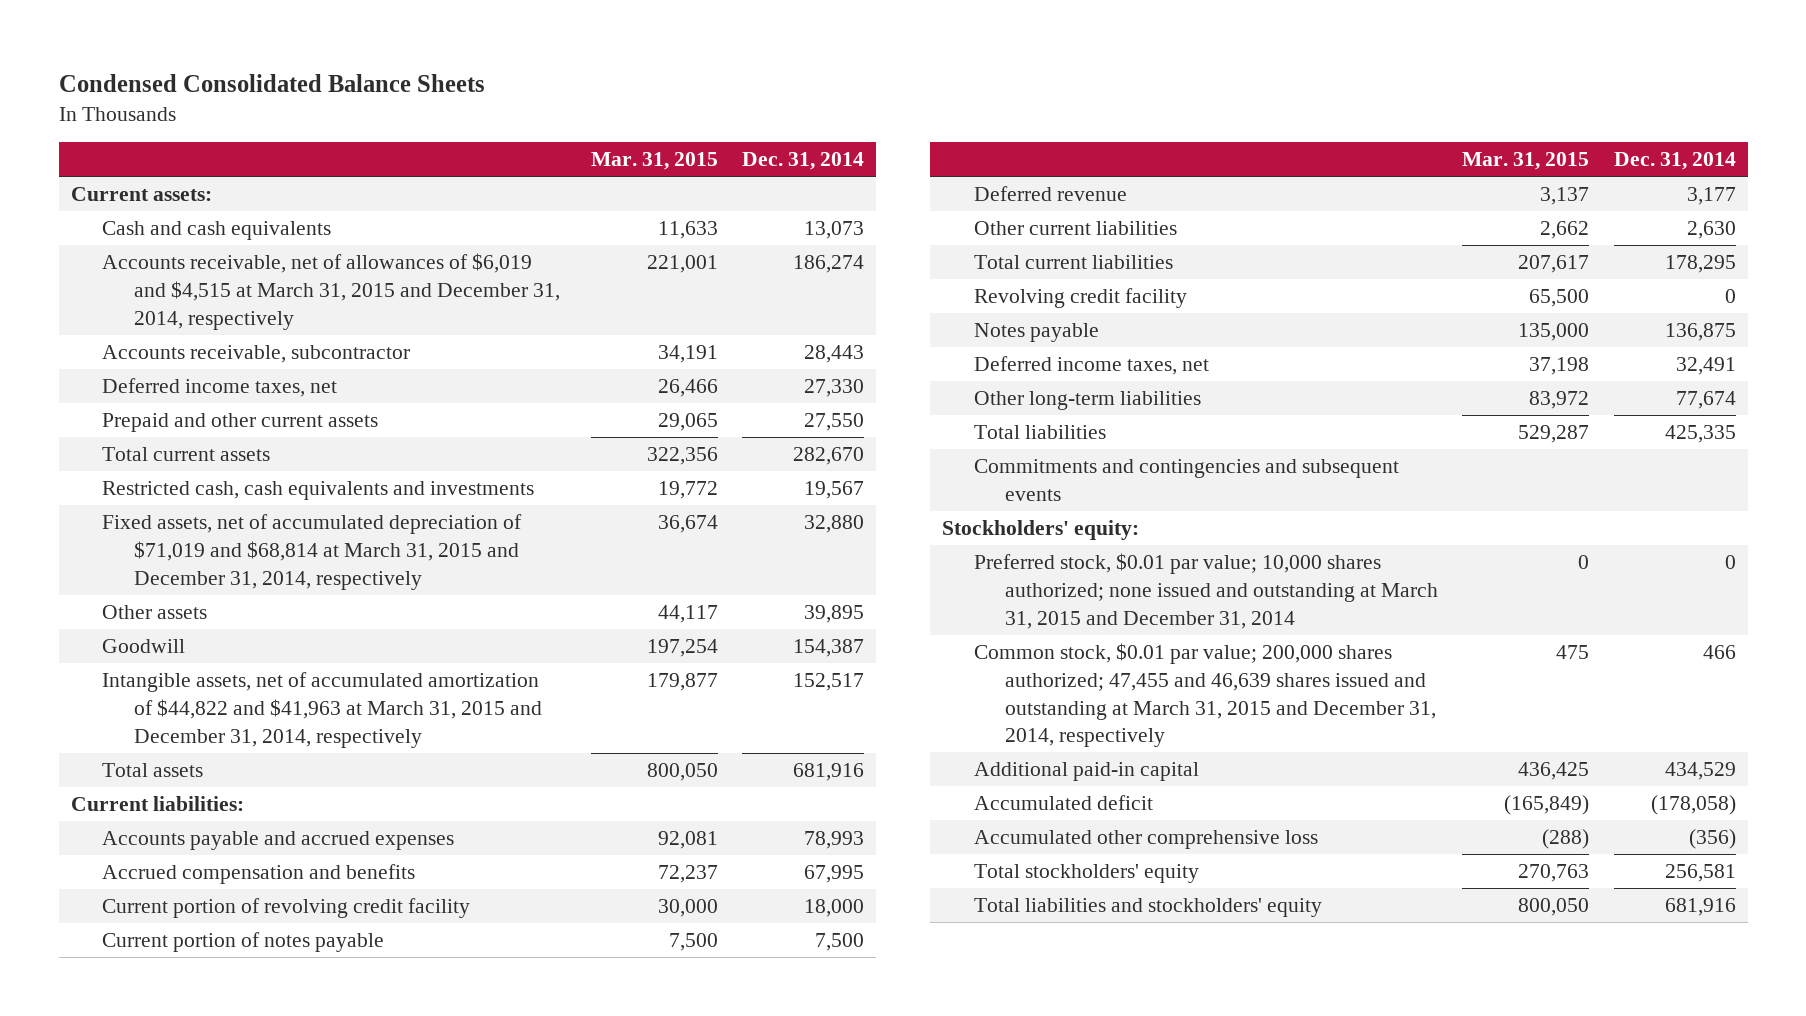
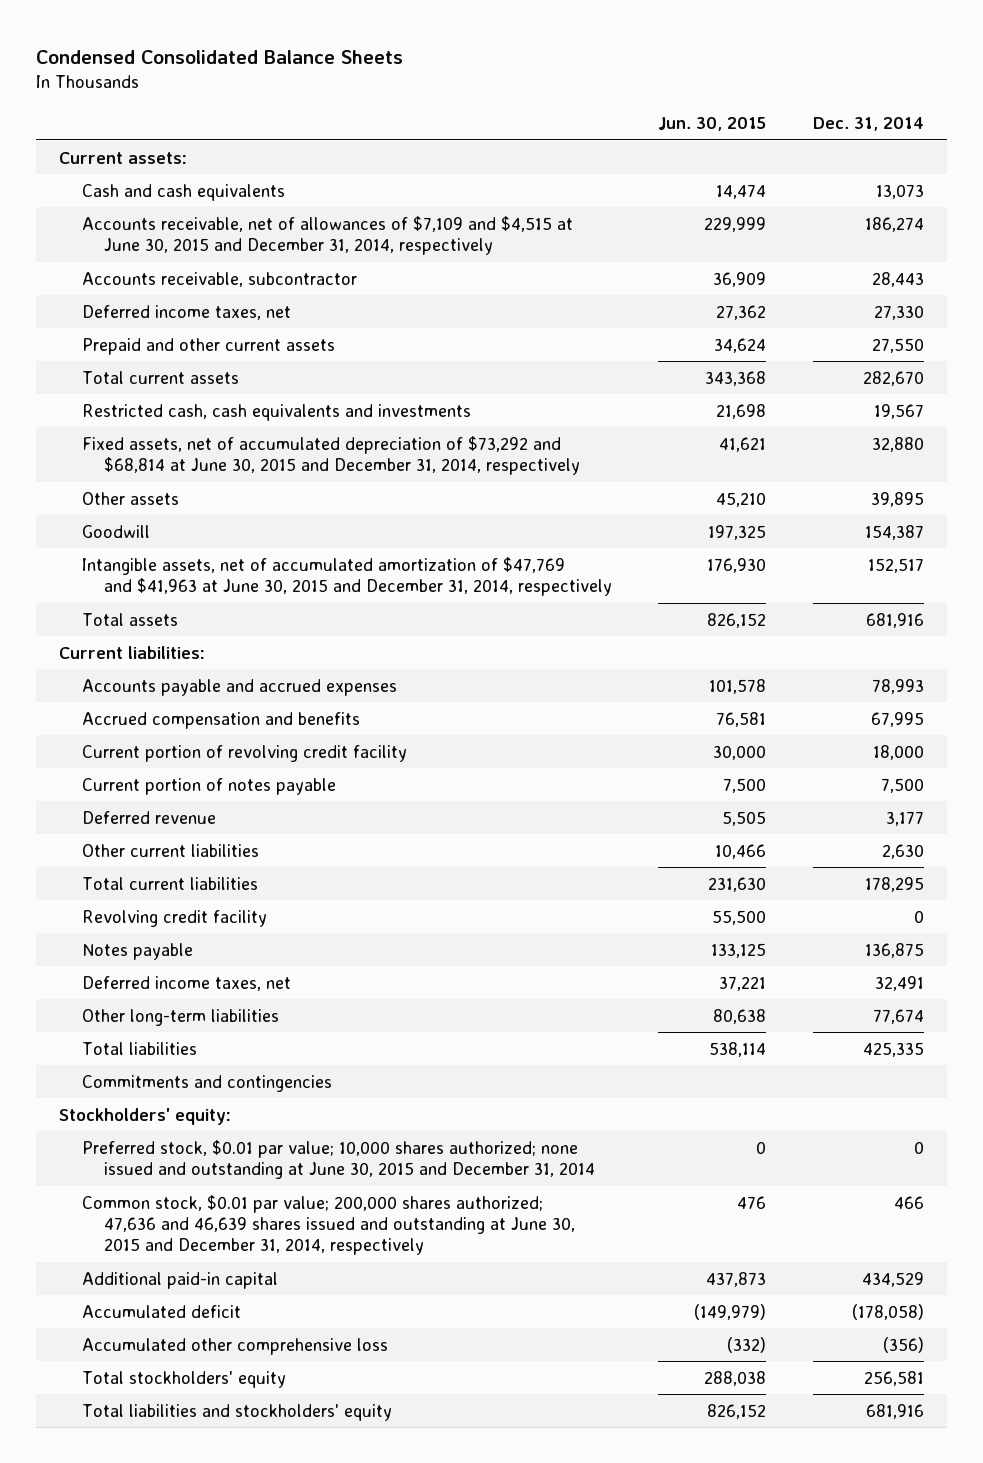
- | Mar. 31, 2015 | Dec. 31, 2014
+ | Jun. 30, 2015 | Dec. 31, 2014
- Accounts receivable, net of allowances of $6,019 and $4,515 at March 31, 2015 and December 31, 2014, respectively | 221,001 | 186,274
+ Accounts receivable, net of allowances of $7,109 and $4,515 at June 30, 2015 and December 31, 2014, respectively | 229,999 | 186,274
- Fixed assets, net of accumulated depreciation of $71,019 and $68,814 at March 31, 2015 and December 31, 2014, respectively | 36,674 | 32,880
+ Fixed assets, net of accumulated depreciation of $73,292 and $68,814 at June 30, 2015 and December 31, 2014, respectively | 41,621 | 32,880
- Intangible assets, net of accumulated amortization of $44,822 and $41,963 at March 31, 2015 and December 31, 2014, respectively | 179,877 | 152,517
+ Intangible assets, net of accumulated amortization of $47,769 and $41,963 at June 30, 2015 and December 31, 2014, respectively | 176,930 | 152,517
- Commitments and contingencies and subsequent events
+ Commitments and contingencies
- Preferred stock, $0.01 par value; 10,000 shares authorized; none issued and outstanding at March 31, 2015 and December 31, 2014 | 0 | 0
- Common stock, $0.01 par value; 200,000 shares authorized; 47,455 and 46,639 shares issued and outstanding at March 31, 2015 and December 31, 2014, respectively | 475 | 466
+ Preferred stock, $0.01 par value; 10,000 shares authorized; none issued and outstanding at June 30, 2015 and December 31, 2014 | 0 | 0
+ Common stock, $0.01 par value; 200,000 shares authorized; 47,636 and 46,639 shares issued and outstanding at June 30, 2015 and December 31, 2014, respectively | 476 | 466

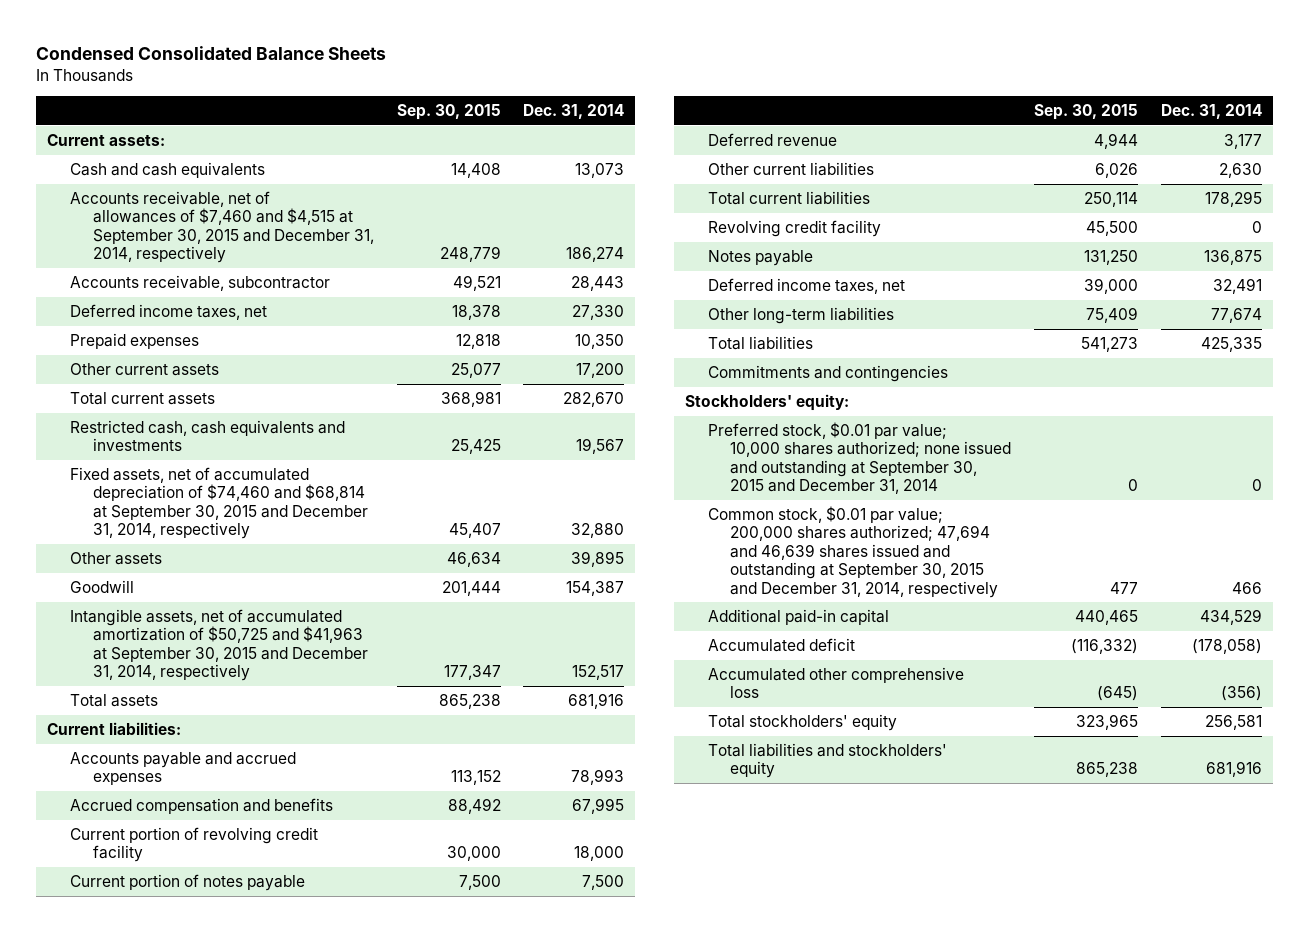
- | Jun. 30, 2015 | Dec. 31, 2014
+ | Sep. 30, 2015 | Dec. 31, 2014
- Accounts receivable, net of allowances of $7,109 and $4,515 at June 30, 2015 and December 31, 2014, respectively | 229,999 | 186,274
+ Accounts receivable, net of allowances of $7,460 and $4,515 at September 30, 2015 and December 31, 2014, respectively | 248,779 | 186,274
- Prepaid and other current assets | 34,624 | 27,550
+ Prepaid expenses | 12,818 | 10,350
+ Other current assets | 25,077 | 17,200
- Fixed assets, net of accumulated depreciation of $73,292 and $68,814 at June 30, 2015 and December 31, 2014, respectively | 41,621 | 32,880
+ Fixed assets, net of accumulated depreciation of $74,460 and $68,814 at September 30, 2015 and December 31, 2014, respectively | 45,407 | 32,880
- Intangible assets, net of accumulated amortization of $47,769 and $41,963 at June 30, 2015 and December 31, 2014, respectively | 176,930 | 152,517
+ Intangible assets, net of accumulated amortization of $50,725 and $41,963 at September 30, 2015 and December 31, 2014, respectively | 177,347 | 152,517
- Preferred stock, $0.01 par value; 10,000 shares authorized; none issued and outstanding at June 30, 2015 and December 31, 2014 | 0 | 0
- Common stock, $0.01 par value; 200,000 shares authorized; 47,636 and 46,639 shares issued and outstanding at June 30, 2015 and December 31, 2014, respectively | 476 | 466
+ Preferred stock, $0.01 par value; 10,000 shares authorized; none issued and outstanding at September 30, 2015 and December 31, 2014 | 0 | 0
+ Common stock, $0.01 par value; 200,000 shares authorized; 47,694 and 46,639 shares issued and outstanding at September 30, 2015 and December 31, 2014, respectively | 477 | 466

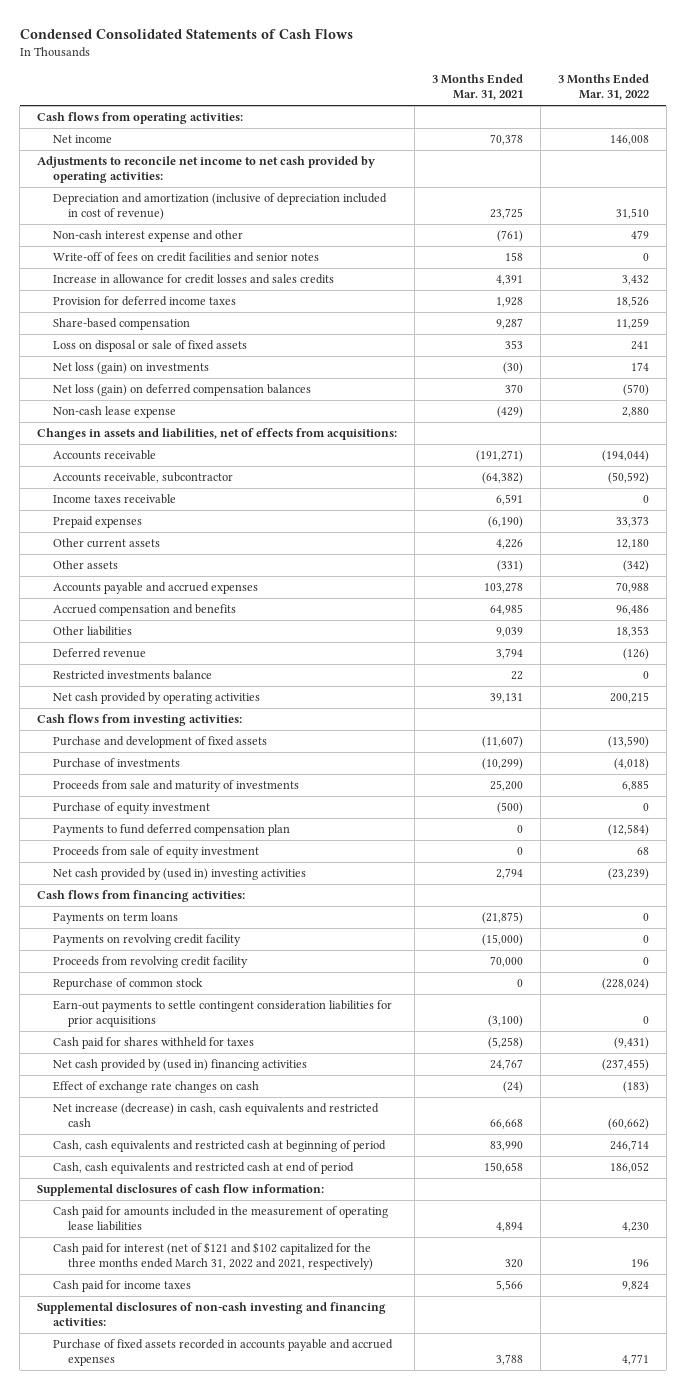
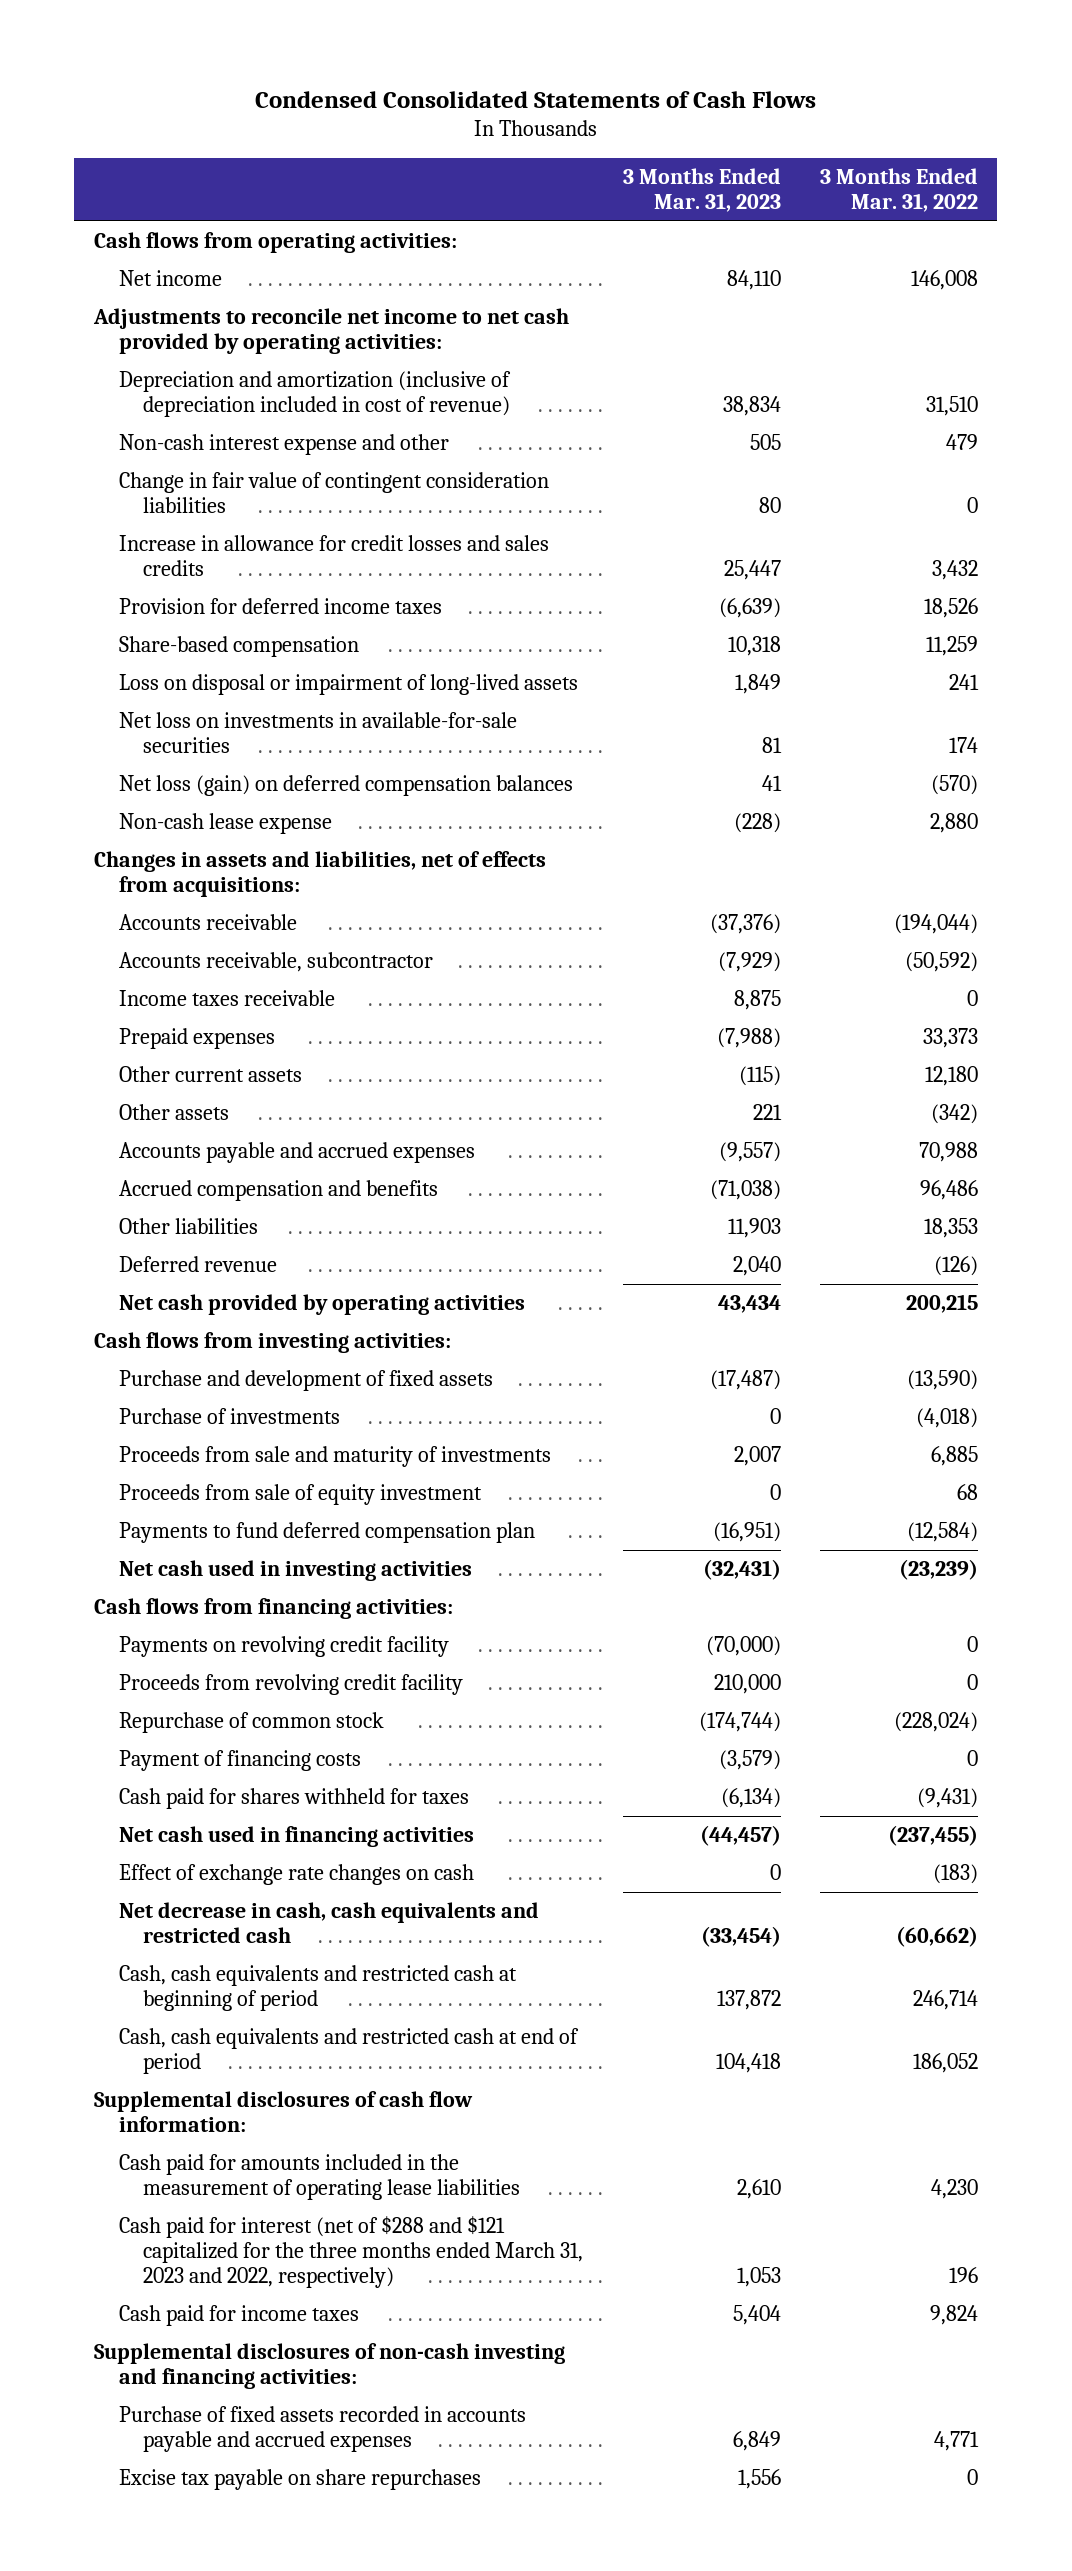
- | 3 Months Ended Mar. 31, 2021 | 3 Months Ended Mar. 31, 2022
+ | 3 Months Ended Mar. 31, 2023 | 3 Months Ended Mar. 31, 2022
- Write-off of fees on credit facilities and senior notes | 158 | 0
+ Change in fair value of contingent consideration liabilities | 80 | 0
- Loss on disposal or sale of fixed assets | 353 | 241
- Net loss (gain) on investments | (30) | 174
+ Loss on disposal or impairment of long-lived assets | 1,849 | 241
+ Net loss on investments in available-for-sale securities | 81 | 174
- Restricted investments balance | 22 | 0
- Purchase of equity investment | (500) | 0
- Net cash provided by (used in) investing activities | 2,794 | (23,239)
moved down: Payments to fund deferred compensation plan | (16,951) | (12,584)
+ Net cash used in investing activities | (32,431) | (23,239)
- Payments on term loans | (21,875) | 0
- Earn-out payments to settle contingent consideration liabilities for prior acquisitions | (3,100) | 0
+ Payment of financing costs | (3,579) | 0
- Net cash provided by (used in) financing activities | 24,767 | (237,455)
+ Net cash used in financing activities | (44,457) | (237,455)
- Net increase (decrease) in cash, cash equivalents and restricted cash | 66,668 | (60,662)
+ Net decrease in cash, cash equivalents and restricted cash | (33,454) | (60,662)
- Cash paid for interest (net of $121 and $102 capitalized for the three months ended March 31, 2022 and 2021, respectively) | 320 | 196
+ Cash paid for interest (net of $288 and $121 capitalized for the three months ended March 31, 2023 and 2022, respectively) | 1,053 | 196
+ Excise tax payable on share repurchases | 1,556 | 0

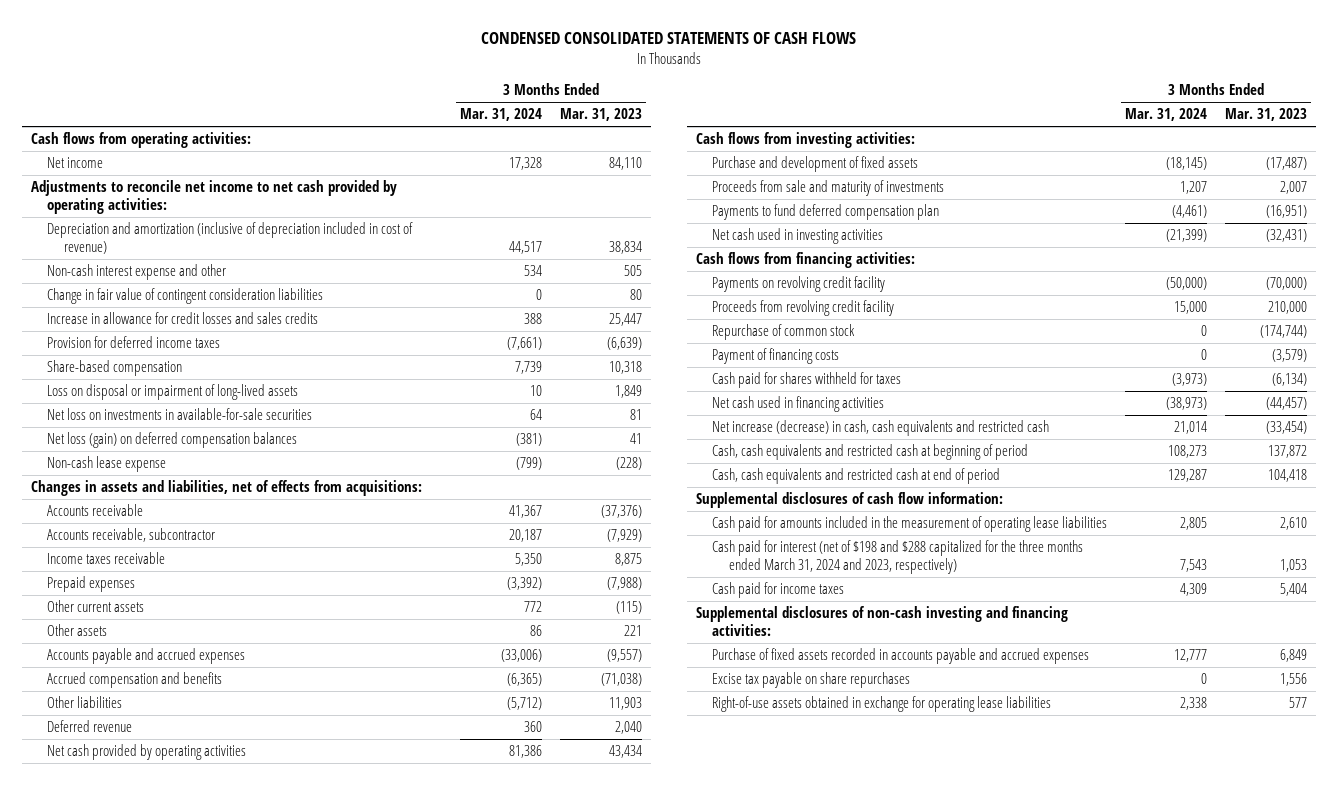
- Condensed Consolidated Statements of Cash Flows
+ CONDENSED CONSOLIDATED STATEMENTS OF CASH FLOWS
- | 3 Months Ended Mar. 31, 2023 | 3 Months Ended Mar. 31, 2022
+ | 3 Months Ended Mar. 31, 2024 | 3 Months Ended Mar. 31, 2023
- Purchase of investments | 0 | (4,018)
- Proceeds from sale of equity investment | 0 | 68
- Effect of exchange rate changes on cash | 0 | (183)
- Net decrease in cash, cash equivalents and restricted cash | (33,454) | (60,662)
+ Net increase (decrease) in cash, cash equivalents and restricted cash | 21,014 | (33,454)
- Cash paid for interest (net of $288 and $121 capitalized for the three months ended March 31, 2023 and 2022, respectively) | 1,053 | 196
+ Cash paid for interest (net of $198 and $288 capitalized for the three months ended March 31, 2024 and 2023, respectively) | 7,543 | 1,053
+ Right-of-use assets obtained in exchange for operating lease liabilities | 2,338 | 577

